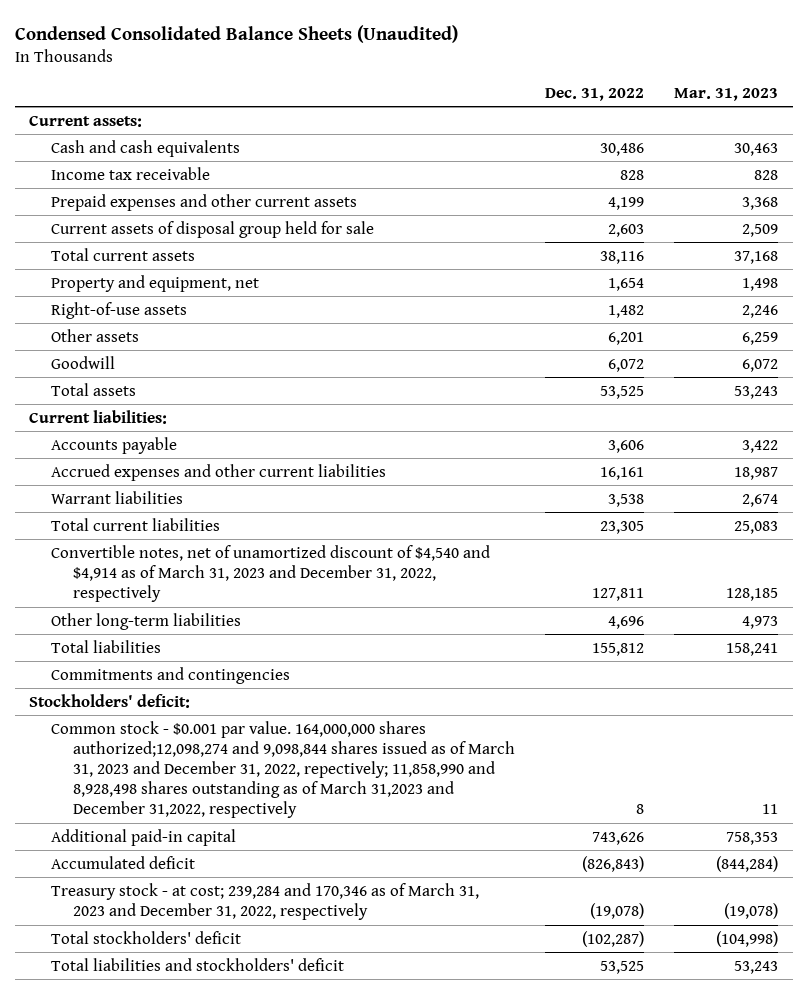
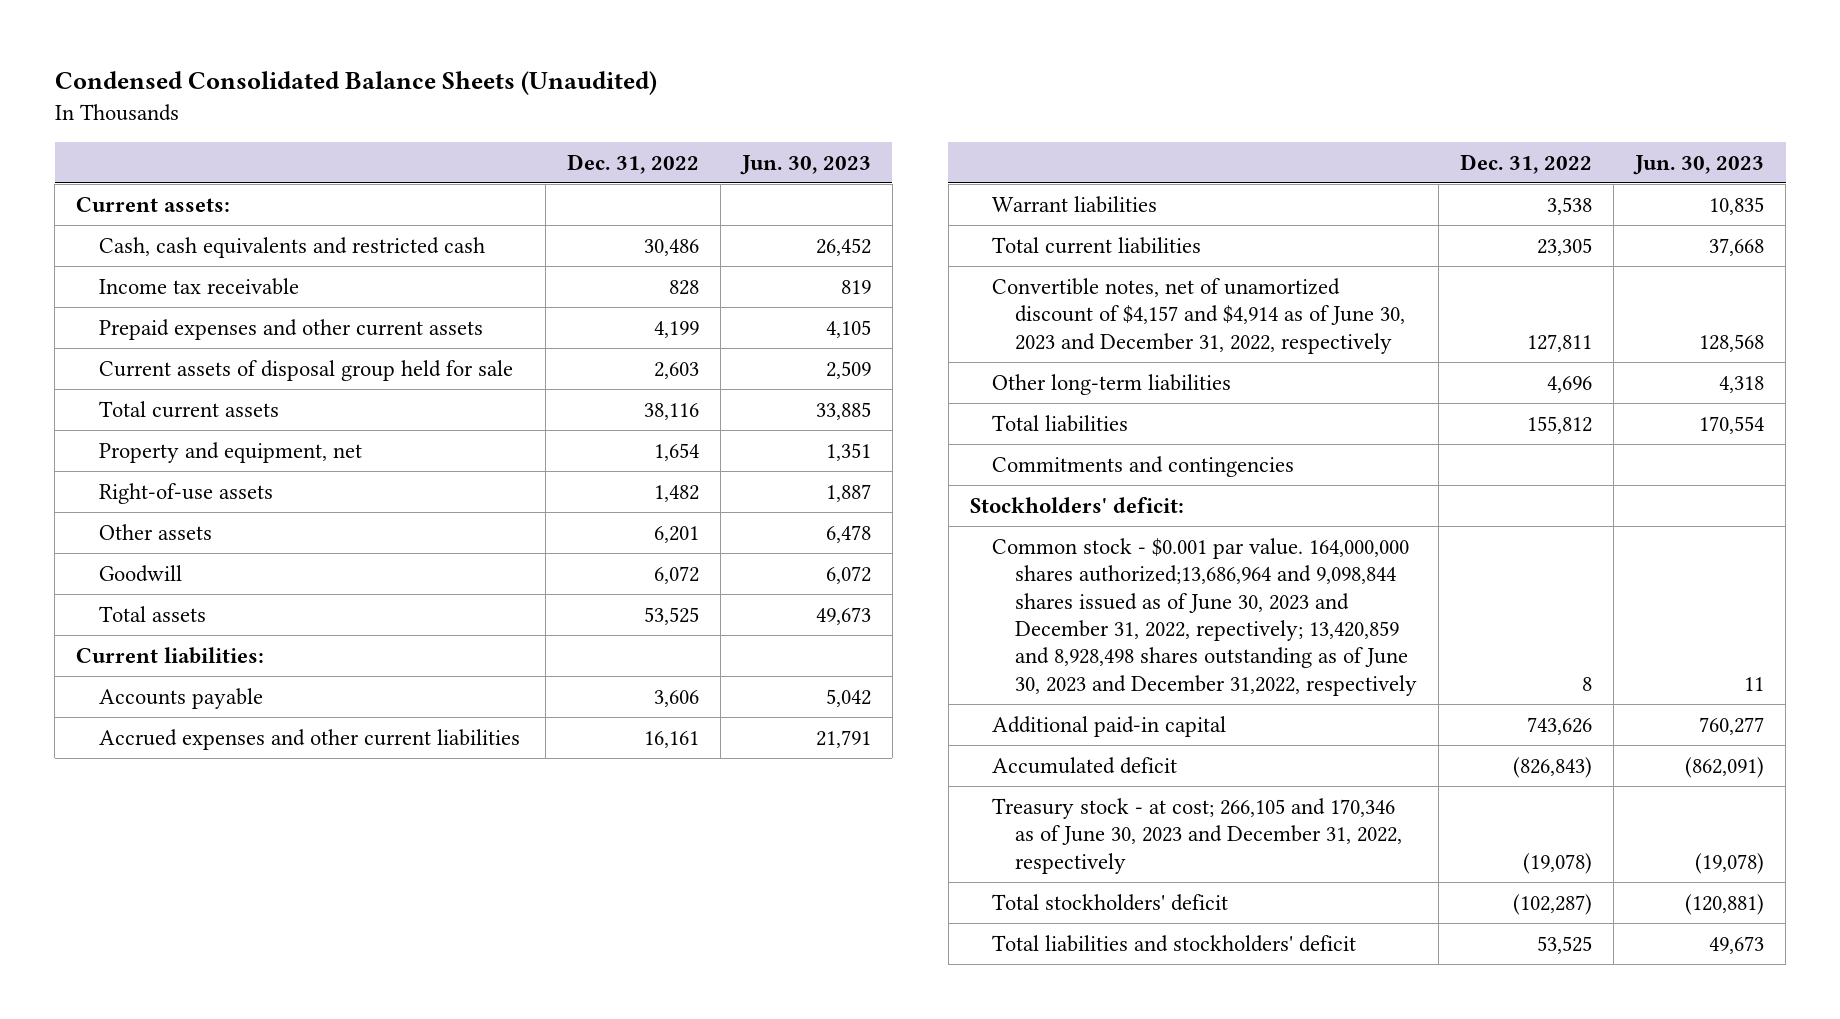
- | Dec. 31, 2022 | Mar. 31, 2023
+ | Dec. 31, 2022 | Jun. 30, 2023
- Cash and cash equivalents | 30,486 | 30,463
+ Cash, cash equivalents and restricted cash | 30,486 | 26,452
- Convertible notes, net of unamortized discount of $4,540 and $4,914 as of March 31, 2023 and December 31, 2022, respectively | 127,811 | 128,185
+ Convertible notes, net of unamortized discount of $4,157 and $4,914 as of June 30, 2023 and December 31, 2022, respectively | 127,811 | 128,568
- Common stock - $0.001 par value. 164,000,000 shares authorized;12,098,274 and 9,098,844 shares issued as of March 31, 2023 and December 31, 2022, repectively; 11,858,990 and 8,928,498 shares outstanding as of March 31,2023 and December 31,2022, respectively | 8 | 11
+ Common stock - $0.001 par value. 164,000,000 shares authorized;13,686,964 and 9,098,844 shares issued as of June 30, 2023 and December 31, 2022, repectively; 13,420,859 and 8,928,498 shares outstanding as of June 30, 2023 and December 31,2022, respectively | 8 | 11
- Treasury stock - at cost; 239,284 and 170,346 as of March 31, 2023 and December 31, 2022, respectively | (19,078) | (19,078)
+ Treasury stock - at cost; 266,105 and 170,346 as of June 30, 2023 and December 31, 2022, respectively | (19,078) | (19,078)

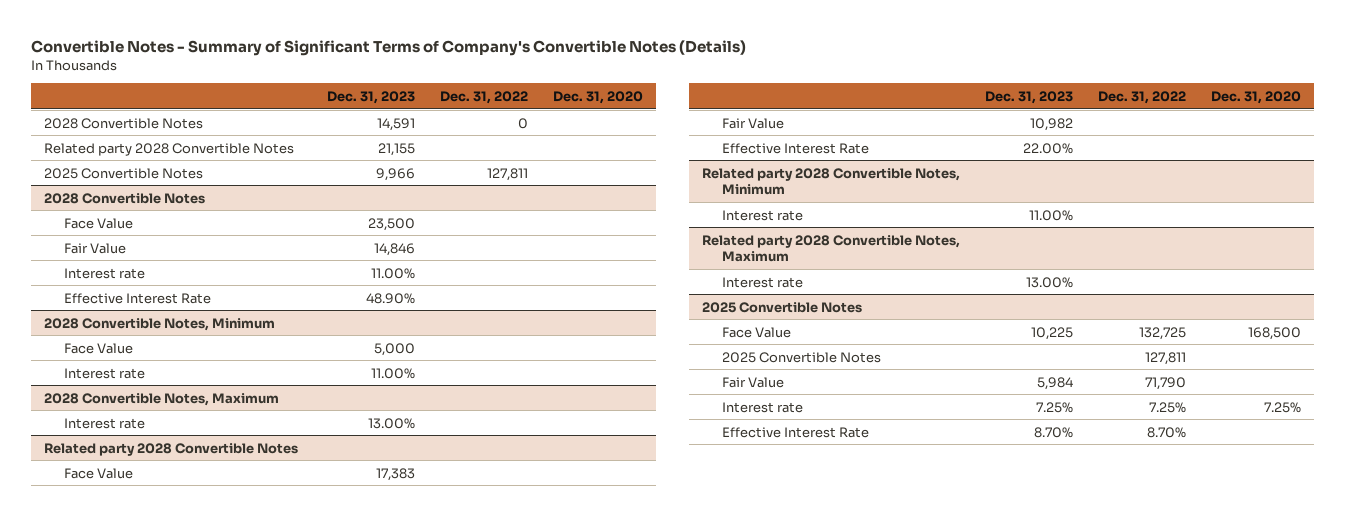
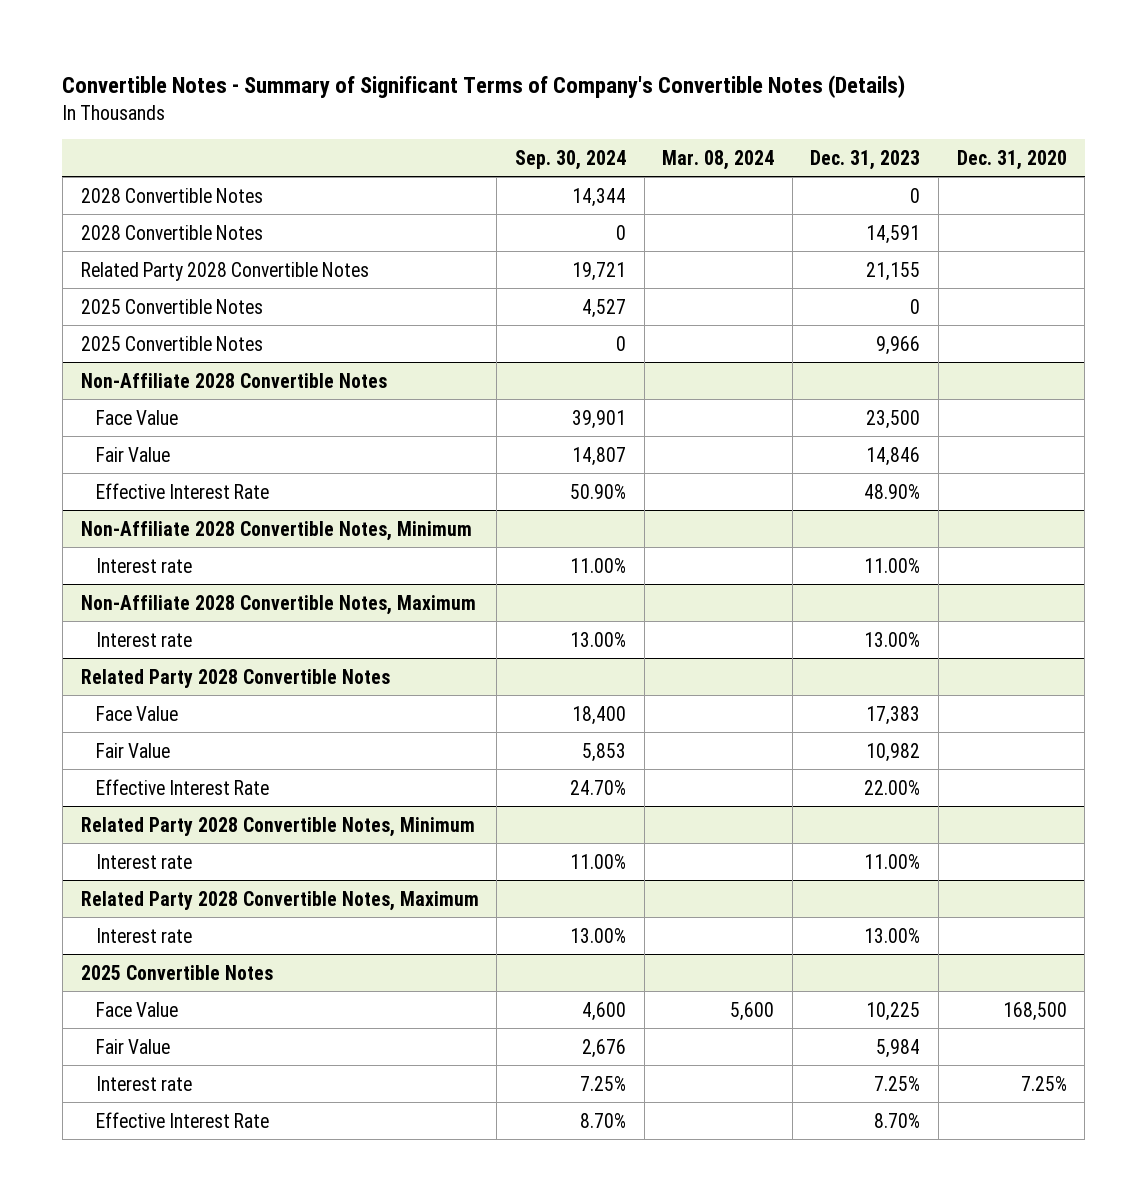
- | Dec. 31, 2023 | Dec. 31, 2022 | Dec. 31, 2020
+ | Sep. 30, 2024 | Mar. 08, 2024 | Dec. 31, 2023 | Dec. 31, 2020
+ 2028 Convertible Notes | 14,344 | | 0 |
- Related party 2028 Convertible Notes | 21,155 | |
+ Related Party 2028 Convertible Notes | 19,721 | | 21,155 |
+ 2025 Convertible Notes | 4,527 | | 0 |
- 2028 Convertible Notes
+ Non-Affiliate 2028 Convertible Notes
- Interest rate | 11.00% | |
- 2028 Convertible Notes, Minimum
- Face Value | 5,000 | |
+ Non-Affiliate 2028 Convertible Notes, Minimum
- 2028 Convertible Notes, Maximum
+ Non-Affiliate 2028 Convertible Notes, Maximum
- Related party 2028 Convertible Notes
+ Related Party 2028 Convertible Notes
- Related party 2028 Convertible Notes, Minimum
+ Related Party 2028 Convertible Notes, Minimum
- Related party 2028 Convertible Notes, Maximum
+ Related Party 2028 Convertible Notes, Maximum
@ 2025 Convertible Notes
- 2025 Convertible Notes | | 127,811 |

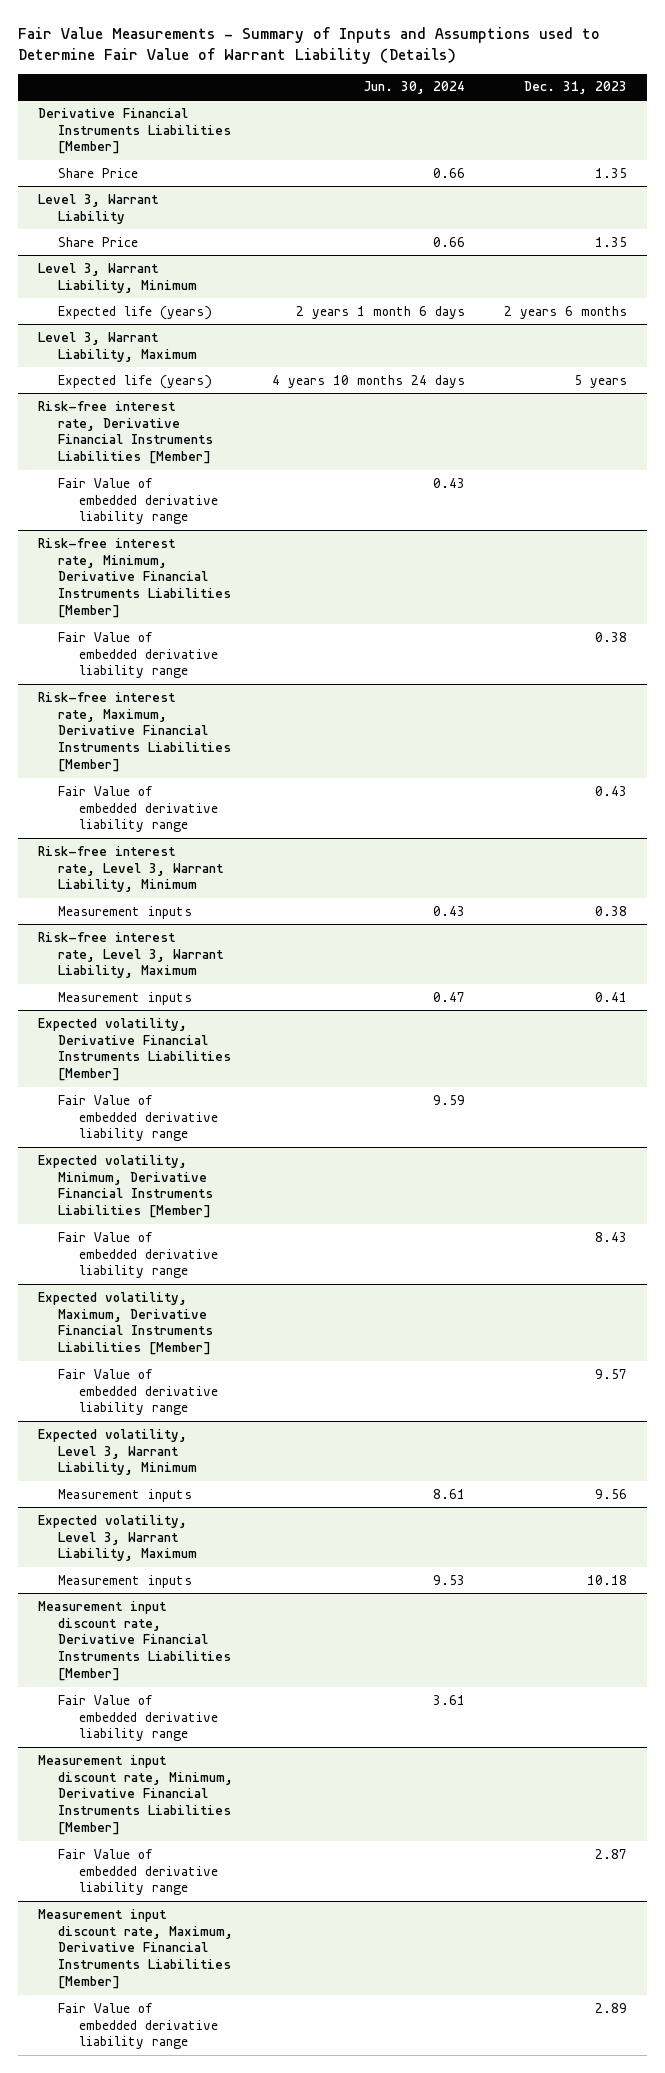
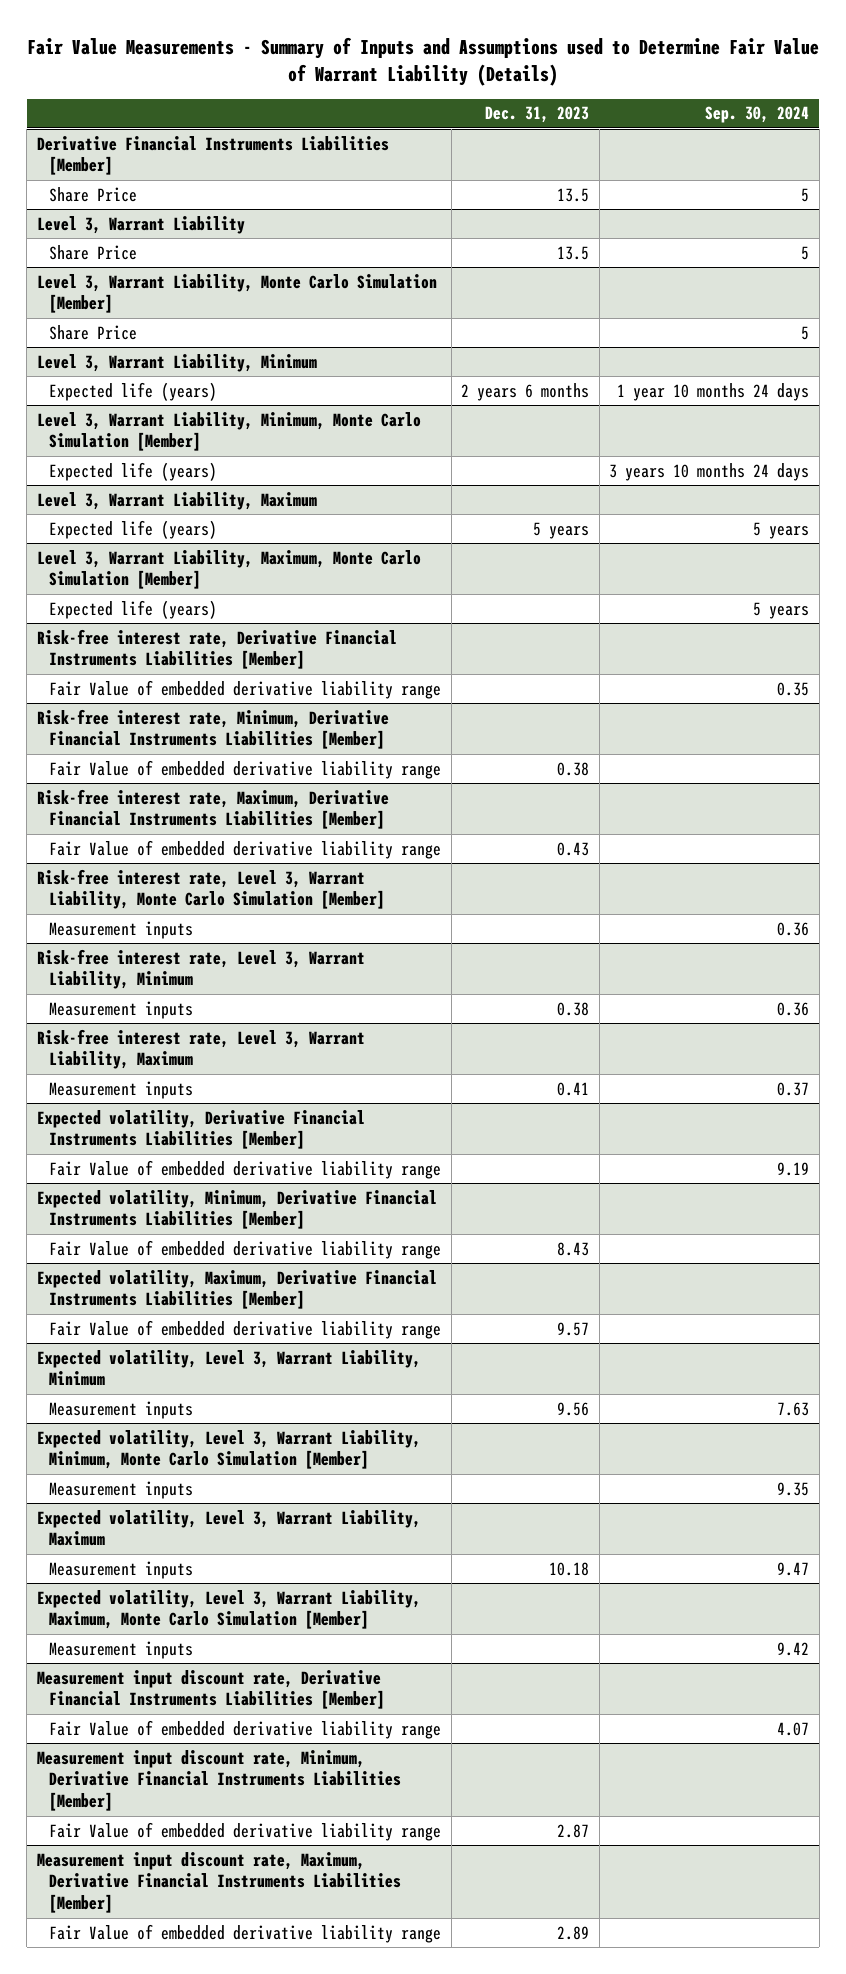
- | Jun. 30, 2024 | Dec. 31, 2023
+ | Dec. 31, 2023 | Sep. 30, 2024
@ Derivative Financial Instruments Liabilities [Member]
- Share Price | 0.66 | 1.35
+ Share Price | 13.5 | 5
@ Level 3, Warrant Liability
- Share Price | 0.66 | 1.35
+ Share Price | 13.5 | 5
+ Level 3, Warrant Liability, Monte Carlo Simulation [Member]
+ Share Price | | 5
+ Level 3, Warrant Liability, Minimum, Monte Carlo Simulation [Member]
+ Expected life (years) | | 3 years 10 months 24 days
+ Level 3, Warrant Liability, Maximum, Monte Carlo Simulation [Member]
+ Expected life (years) | | 5 years
+ Risk-free interest rate, Level 3, Warrant Liability, Monte Carlo Simulation [Member]
+ Measurement inputs | | 0.36
+ Expected volatility, Level 3, Warrant Liability, Minimum, Monte Carlo Simulation [Member]
+ Measurement inputs | | 9.35
+ Expected volatility, Level 3, Warrant Liability, Maximum, Monte Carlo Simulation [Member]
+ Measurement inputs | | 9.42

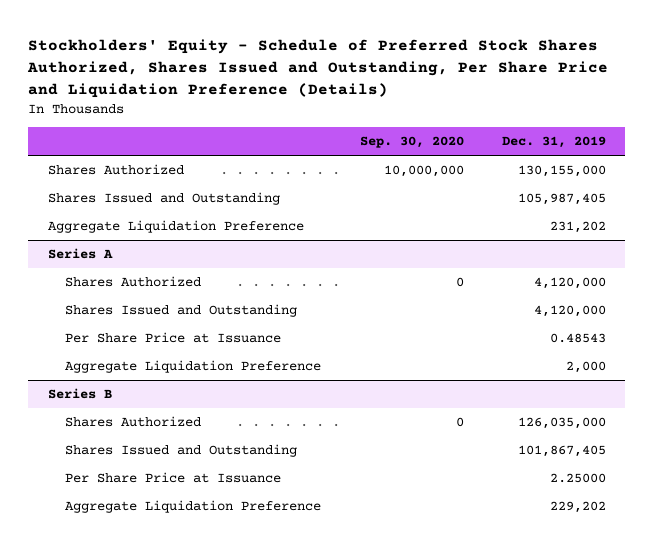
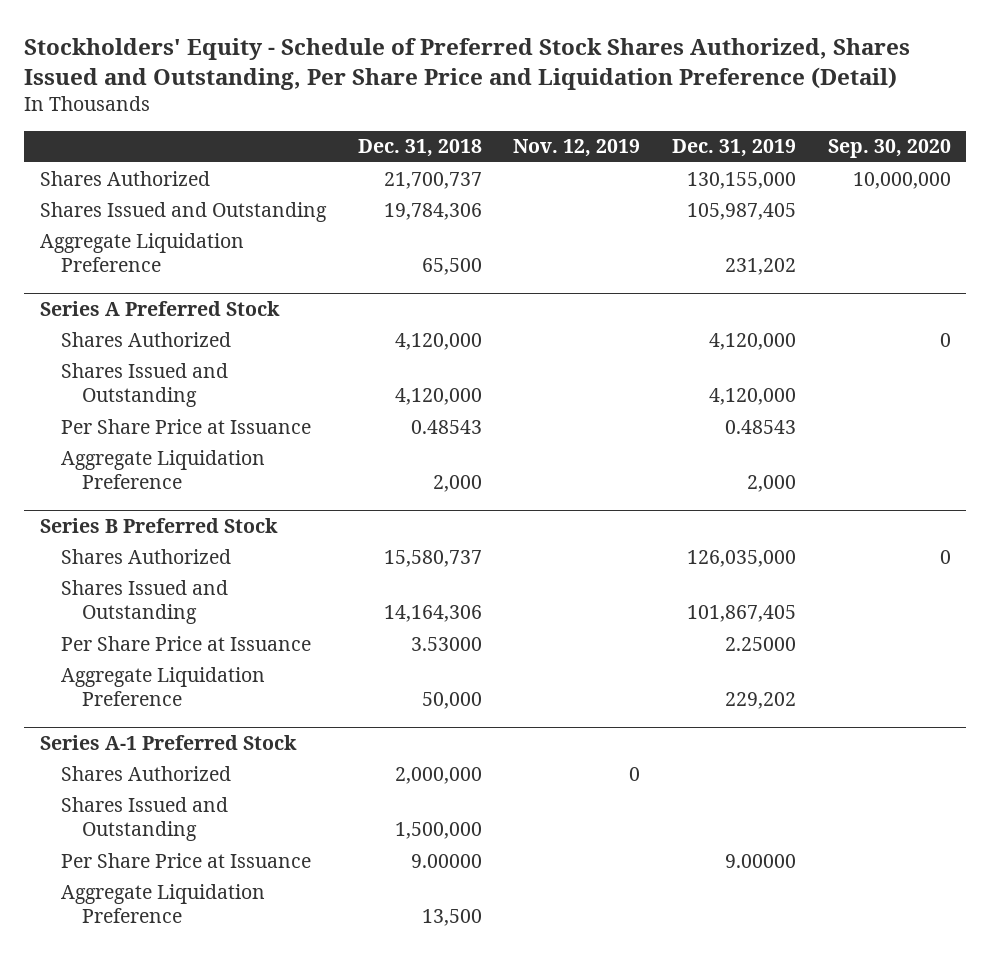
- Stockholders' Equity - Schedule of Preferred Stock Shares Authorized, Shares Issued and Outstanding, Per Share Price and Liquidation Preference (Details)
+ Stockholders' Equity - Schedule of Preferred Stock Shares Authorized, Shares Issued and Outstanding, Per Share Price and Liquidation Preference (Detail)
- | Sep. 30, 2020 | Dec. 31, 2019
+ | Dec. 31, 2018 | Nov. 12, 2019 | Dec. 31, 2019 | Sep. 30, 2020
- Series A
+ Series A Preferred Stock
- Series B
+ Series B Preferred Stock
+ Series A-1 Preferred Stock
+ Shares Authorized | 2,000,000 | 0 | |
+ Shares Issued and Outstanding | 1,500,000 | | |
+ Per Share Price at Issuance | 9.00000 | | 9.00000 |
+ Aggregate Liquidation Preference | 13,500 | | |

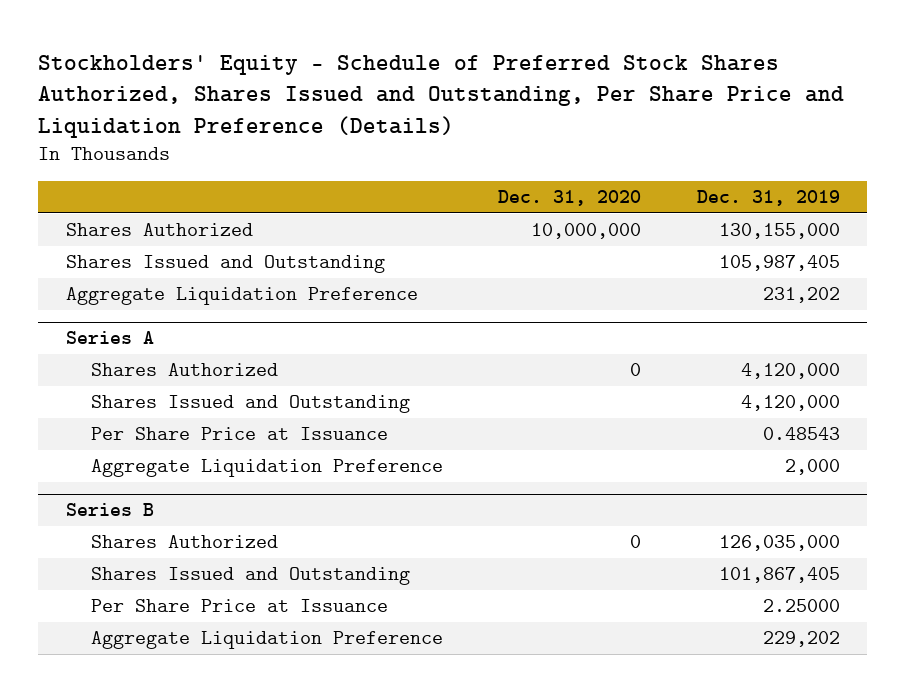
- Stockholders' Equity - Schedule of Preferred Stock Shares Authorized, Shares Issued and Outstanding, Per Share Price and Liquidation Preference (Detail)
+ Stockholders' Equity - Schedule of Preferred Stock Shares Authorized, Shares Issued and Outstanding, Per Share Price and Liquidation Preference (Details)
- | Dec. 31, 2018 | Nov. 12, 2019 | Dec. 31, 2019 | Sep. 30, 2020
+ | Dec. 31, 2020 | Dec. 31, 2019
- Series A Preferred Stock
+ Series A
- Series B Preferred Stock
+ Series B
- Series A-1 Preferred Stock
- Shares Authorized | 2,000,000 | 0 | |
- Shares Issued and Outstanding | 1,500,000 | | |
- Per Share Price at Issuance | 9.00000 | | 9.00000 |
- Aggregate Liquidation Preference | 13,500 | | |

